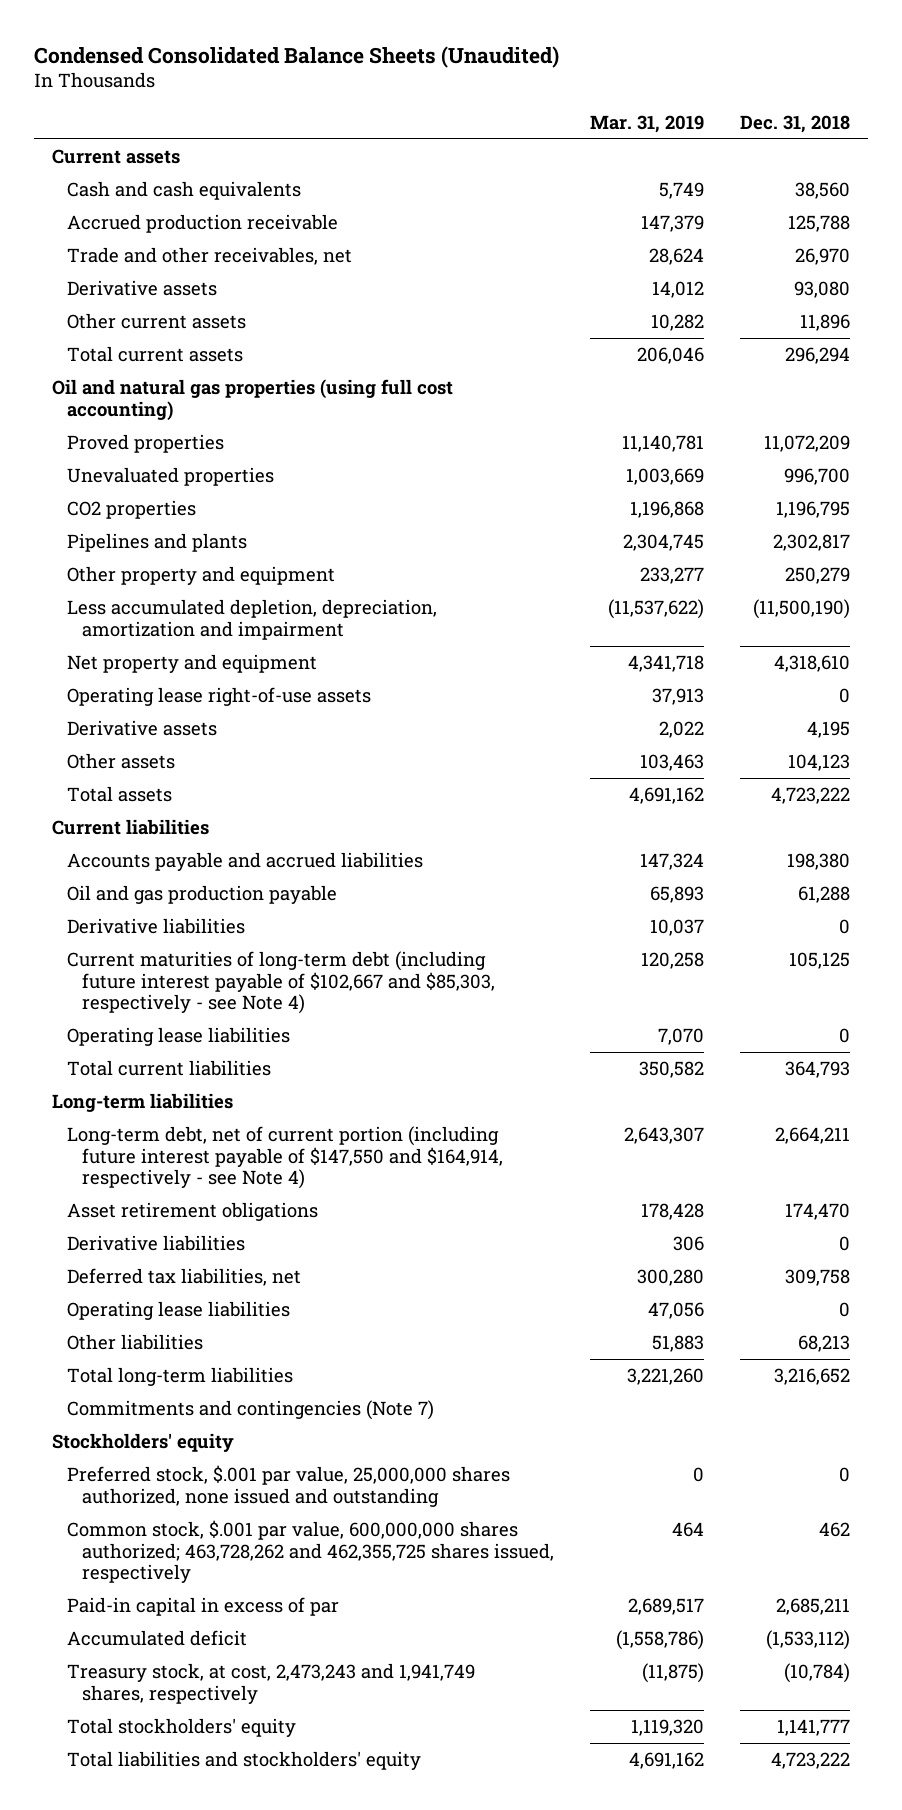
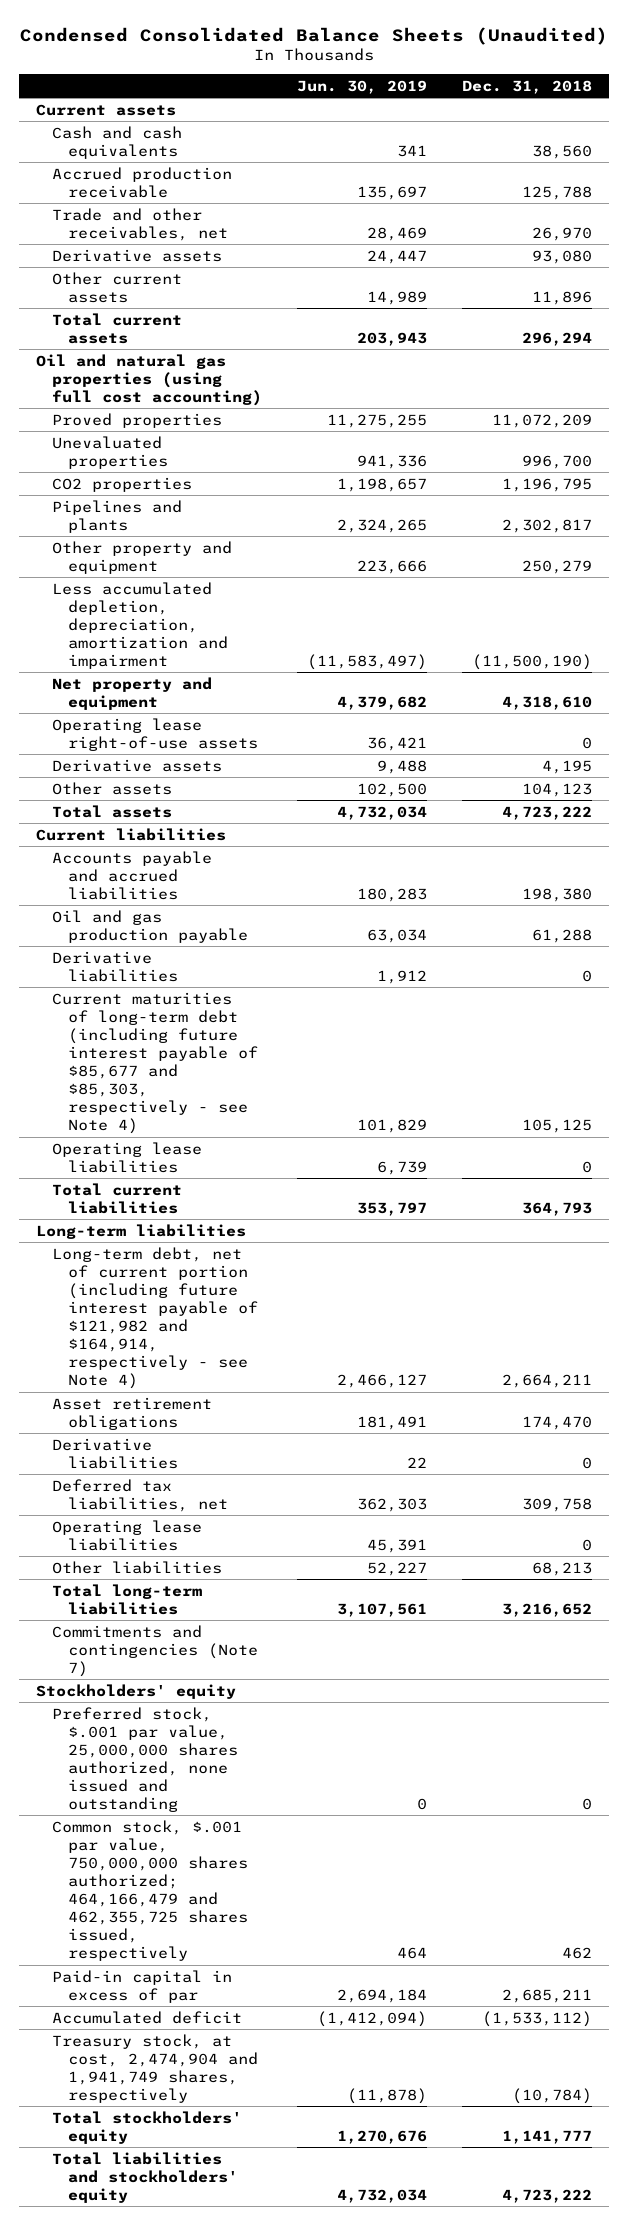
- | Mar. 31, 2019 | Dec. 31, 2018
+ | Jun. 30, 2019 | Dec. 31, 2018
- Current maturities of long-term debt (including future interest payable of $102,667 and $85,303, respectively - see Note 4) | 120,258 | 105,125
+ Current maturities of long-term debt (including future interest payable of $85,677 and $85,303, respectively - see Note 4) | 101,829 | 105,125
- Long-term debt, net of current portion (including future interest payable of $147,550 and $164,914, respectively - see Note 4) | 2,643,307 | 2,664,211
+ Long-term debt, net of current portion (including future interest payable of $121,982 and $164,914, respectively - see Note 4) | 2,466,127 | 2,664,211
- Common stock, $.001 par value, 600,000,000 shares authorized; 463,728,262 and 462,355,725 shares issued, respectively | 464 | 462
+ Common stock, $.001 par value, 750,000,000 shares authorized; 464,166,479 and 462,355,725 shares issued, respectively | 464 | 462
- Treasury stock, at cost, 2,473,243 and 1,941,749 shares, respectively | (11,875) | (10,784)
+ Treasury stock, at cost, 2,474,904 and 1,941,749 shares, respectively | (11,878) | (10,784)

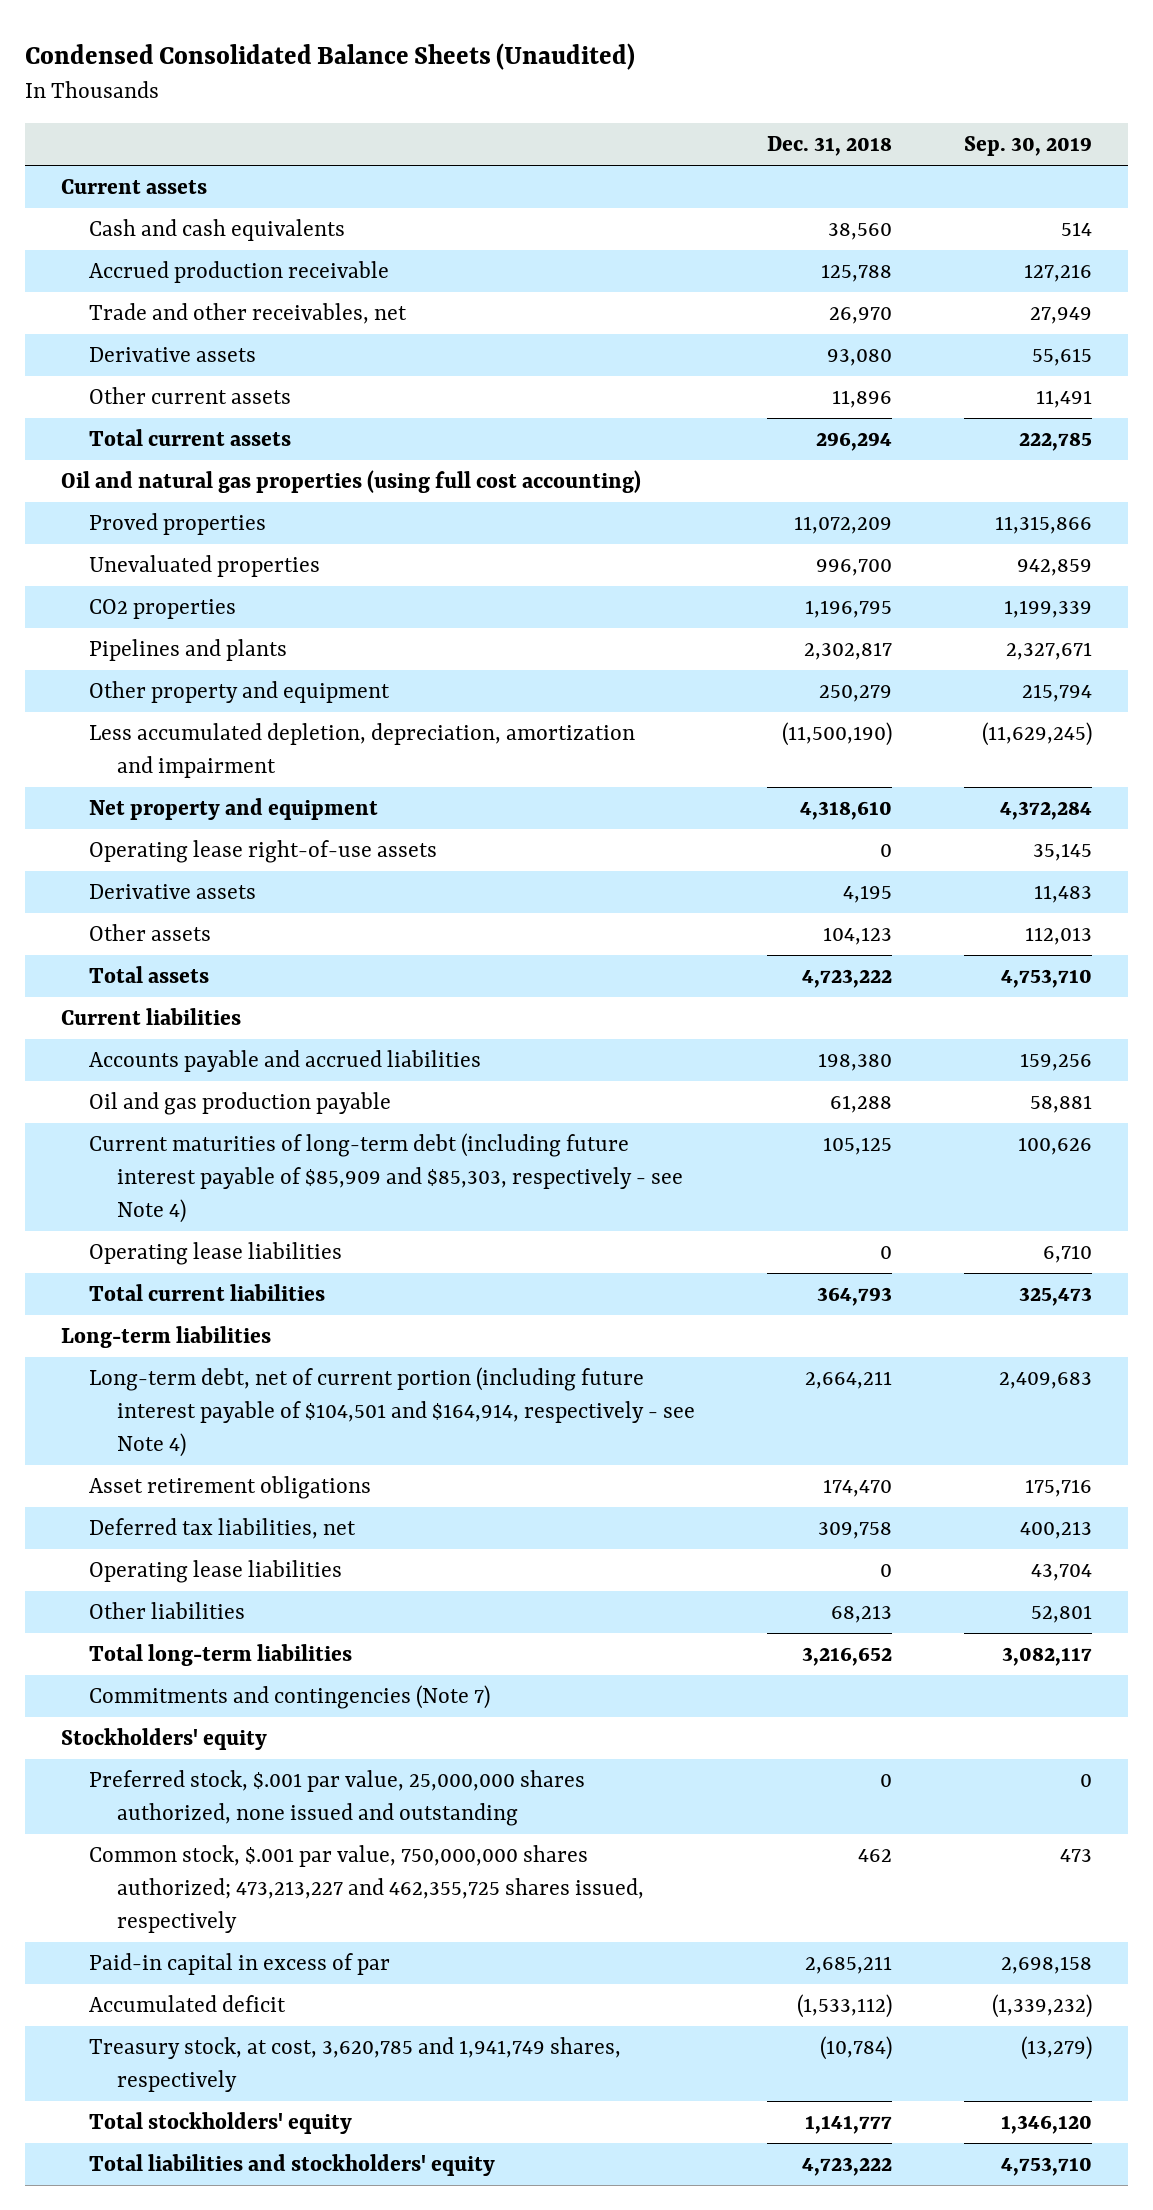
- | Jun. 30, 2019 | Dec. 31, 2018
+ | Dec. 31, 2018 | Sep. 30, 2019
- Derivative liabilities | 1,912 | 0
- Current maturities of long-term debt (including future interest payable of $85,677 and $85,303, respectively - see Note 4) | 101,829 | 105,125
+ Current maturities of long-term debt (including future interest payable of $85,909 and $85,303, respectively - see Note 4) | 105,125 | 100,626
- Long-term debt, net of current portion (including future interest payable of $121,982 and $164,914, respectively - see Note 4) | 2,466,127 | 2,664,211
+ Long-term debt, net of current portion (including future interest payable of $104,501 and $164,914, respectively - see Note 4) | 2,664,211 | 2,409,683
- Derivative liabilities | 22 | 0
- Common stock, $.001 par value, 750,000,000 shares authorized; 464,166,479 and 462,355,725 shares issued, respectively | 464 | 462
+ Common stock, $.001 par value, 750,000,000 shares authorized; 473,213,227 and 462,355,725 shares issued, respectively | 462 | 473
- Treasury stock, at cost, 2,474,904 and 1,941,749 shares, respectively | (11,878) | (10,784)
+ Treasury stock, at cost, 3,620,785 and 1,941,749 shares, respectively | (10,784) | (13,279)

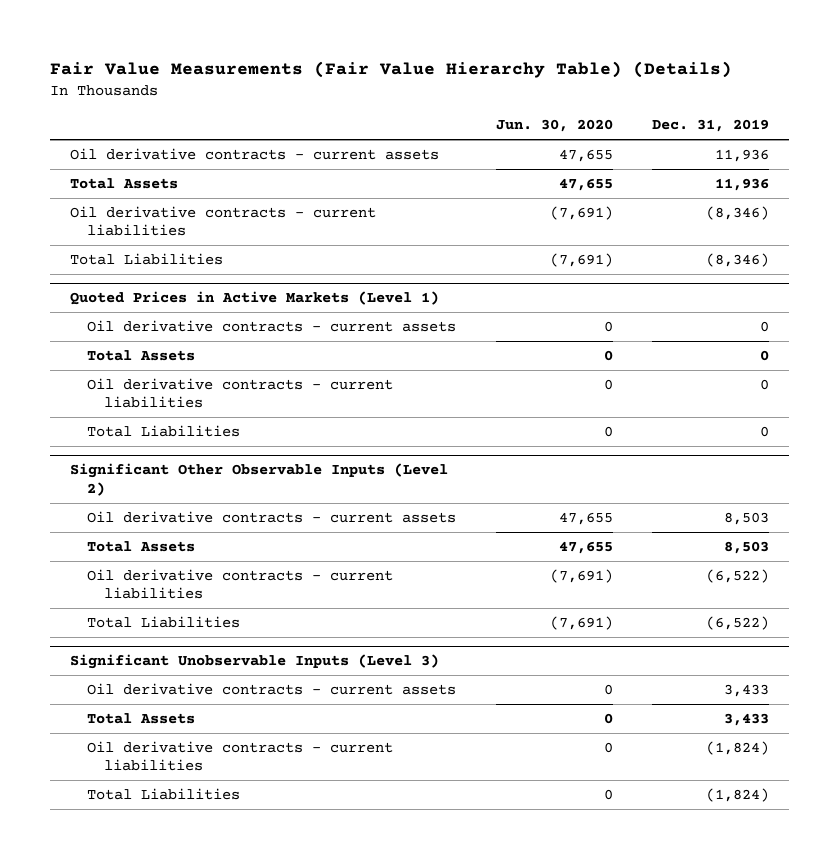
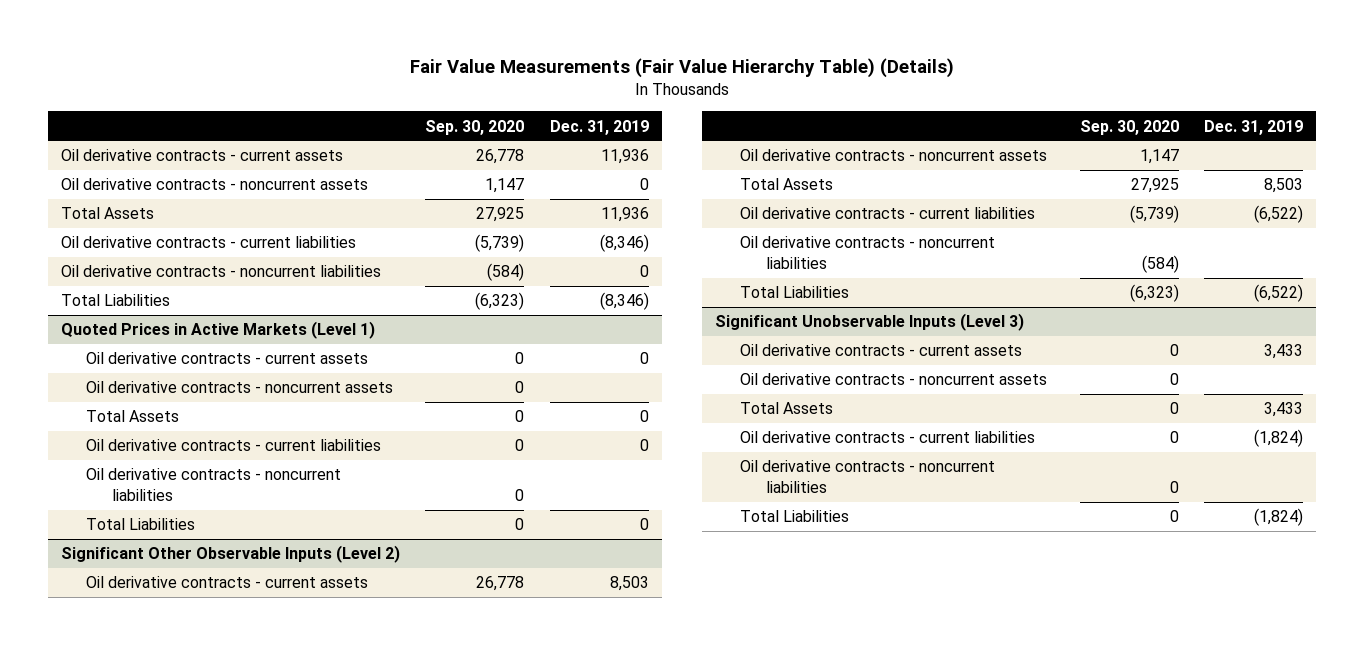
- | Jun. 30, 2020 | Dec. 31, 2019
+ | Sep. 30, 2020 | Dec. 31, 2019
+ Oil derivative contracts - noncurrent assets | 1,147 | 0
+ Oil derivative contracts - noncurrent liabilities | (584) | 0
@ Quoted Prices in Active Markets (Level 1)
+ Oil derivative contracts - noncurrent assets | 0 |
+ Oil derivative contracts - noncurrent liabilities | 0 |
@ Significant Other Observable Inputs (Level 2)
+ Oil derivative contracts - noncurrent assets | 1,147 |
+ Oil derivative contracts - noncurrent liabilities | (584) |
@ Significant Unobservable Inputs (Level 3)
+ Oil derivative contracts - noncurrent assets | 0 |
+ Oil derivative contracts - noncurrent liabilities | 0 |

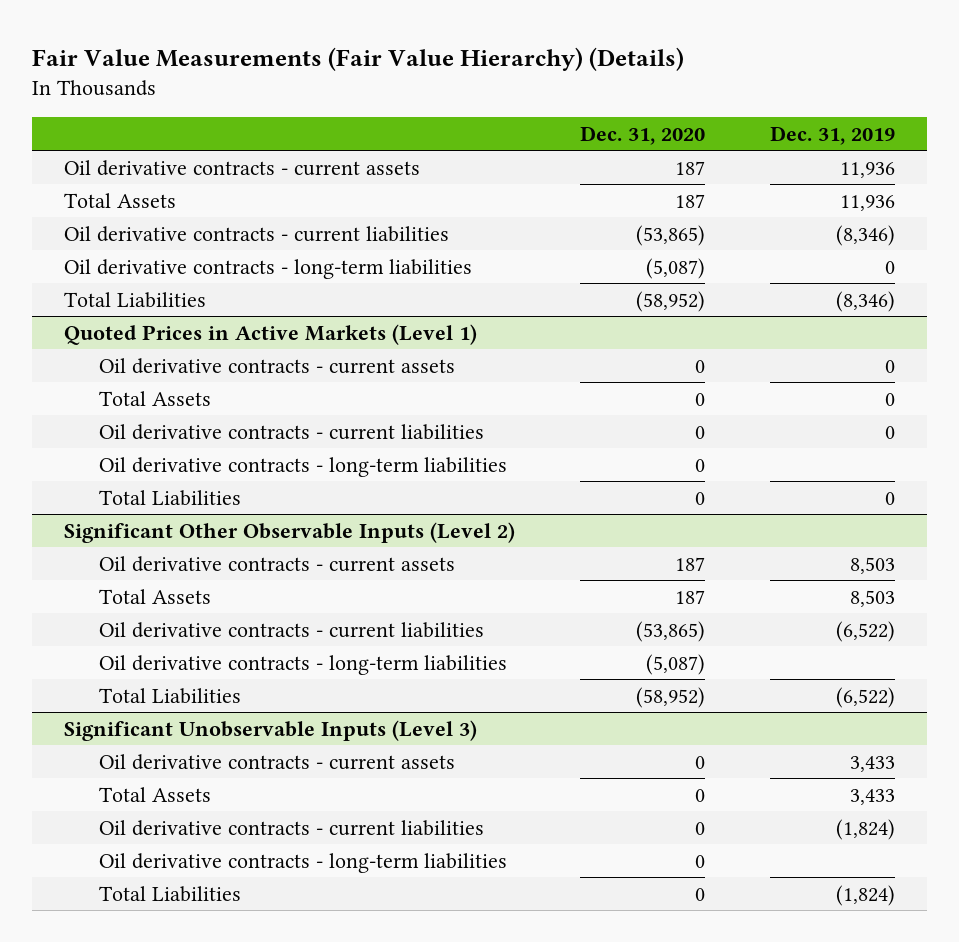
- Fair Value Measurements (Fair Value Hierarchy Table) (Details)
+ Fair Value Measurements (Fair Value Hierarchy) (Details)
- | Sep. 30, 2020 | Dec. 31, 2019
+ | Dec. 31, 2020 | Dec. 31, 2019
- Oil derivative contracts - noncurrent assets | 1,147 | 0
- Oil derivative contracts - noncurrent liabilities | (584) | 0
+ Oil derivative contracts - long-term liabilities | (5,087) | 0
@ Quoted Prices in Active Markets (Level 1)
- Oil derivative contracts - noncurrent assets | 0 |
- Oil derivative contracts - noncurrent liabilities | 0 |
+ Oil derivative contracts - long-term liabilities | 0 |
@ Significant Other Observable Inputs (Level 2)
- Oil derivative contracts - noncurrent assets | 1,147 |
- Oil derivative contracts - noncurrent liabilities | (584) |
+ Oil derivative contracts - long-term liabilities | (5,087) |
@ Significant Unobservable Inputs (Level 3)
- Oil derivative contracts - noncurrent assets | 0 |
- Oil derivative contracts - noncurrent liabilities | 0 |
+ Oil derivative contracts - long-term liabilities | 0 |

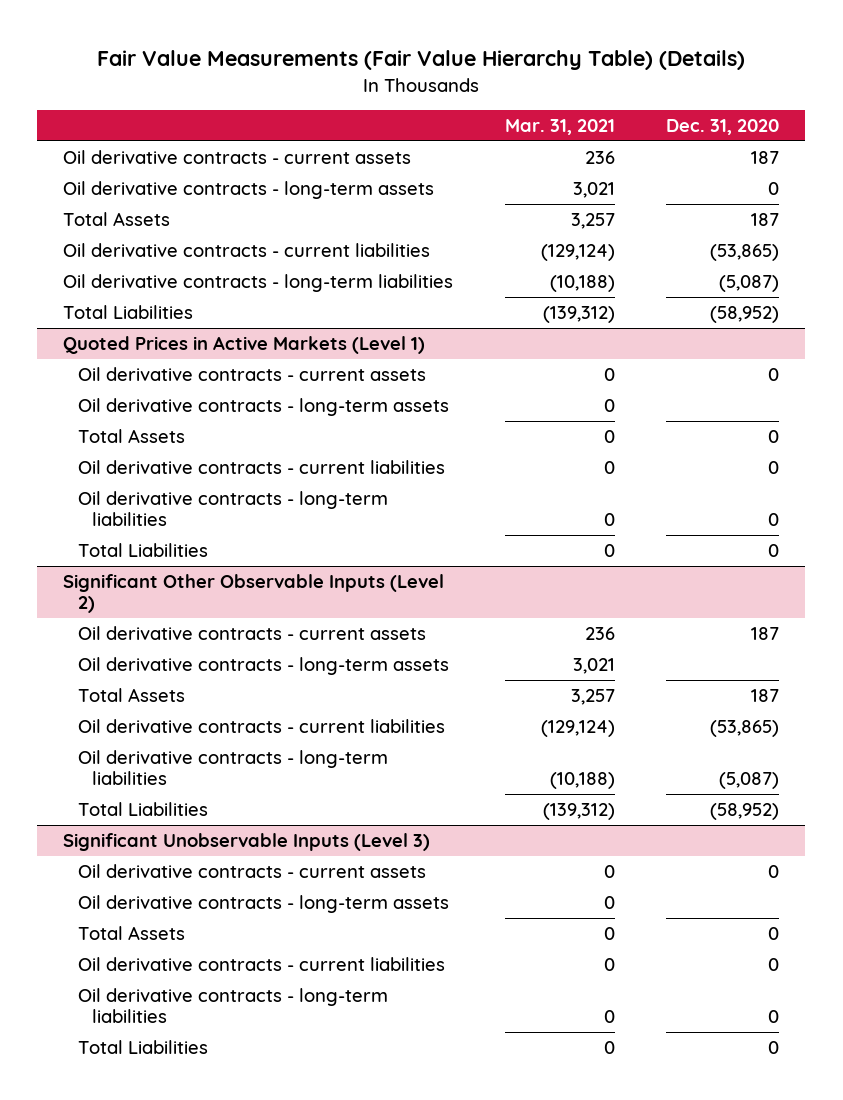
- Fair Value Measurements (Fair Value Hierarchy) (Details)
+ Fair Value Measurements (Fair Value Hierarchy Table) (Details)
- | Dec. 31, 2020 | Dec. 31, 2019
+ | Mar. 31, 2021 | Dec. 31, 2020
+ Oil derivative contracts - long-term assets | 3,021 | 0
@ Quoted Prices in Active Markets (Level 1)
+ Oil derivative contracts - long-term assets | 0 |
@ Significant Other Observable Inputs (Level 2)
+ Oil derivative contracts - long-term assets | 3,021 |
@ Significant Unobservable Inputs (Level 3)
+ Oil derivative contracts - long-term assets | 0 |

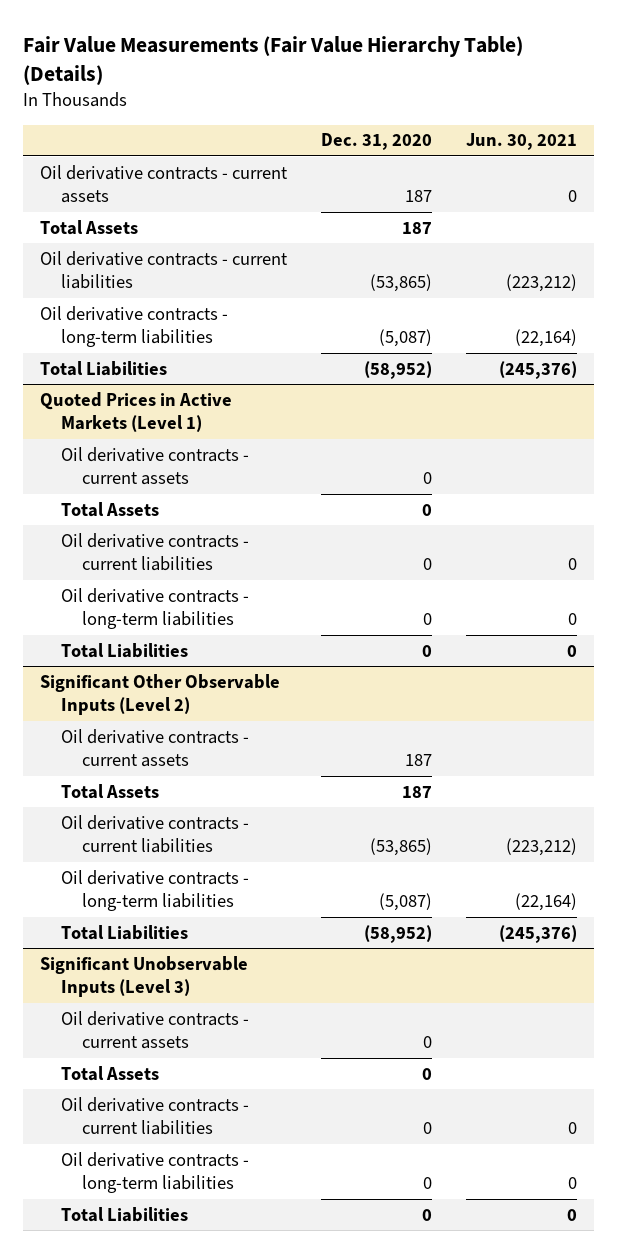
- | Mar. 31, 2021 | Dec. 31, 2020
+ | Dec. 31, 2020 | Jun. 30, 2021
- Oil derivative contracts - long-term assets | 3,021 | 0
@ Quoted Prices in Active Markets (Level 1)
- Oil derivative contracts - long-term assets | 0 |
@ Significant Other Observable Inputs (Level 2)
- Oil derivative contracts - long-term assets | 3,021 |
@ Significant Unobservable Inputs (Level 3)
- Oil derivative contracts - long-term assets | 0 |

